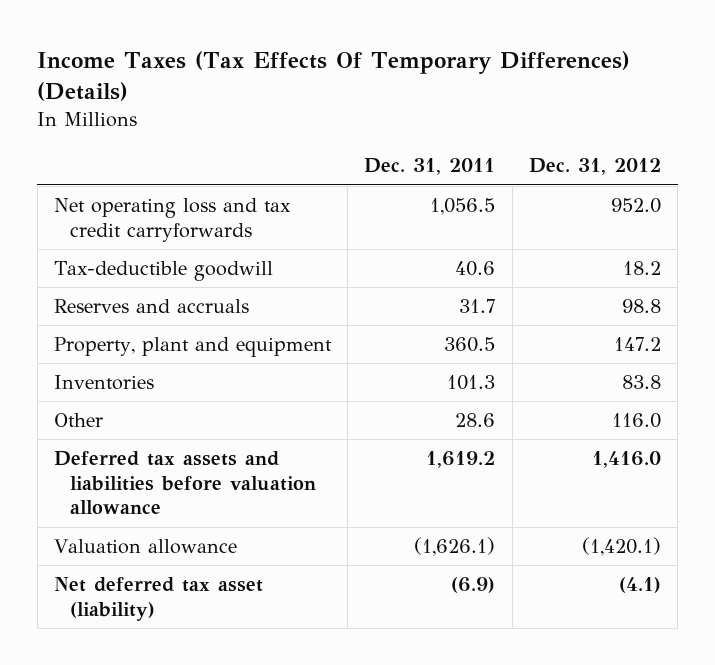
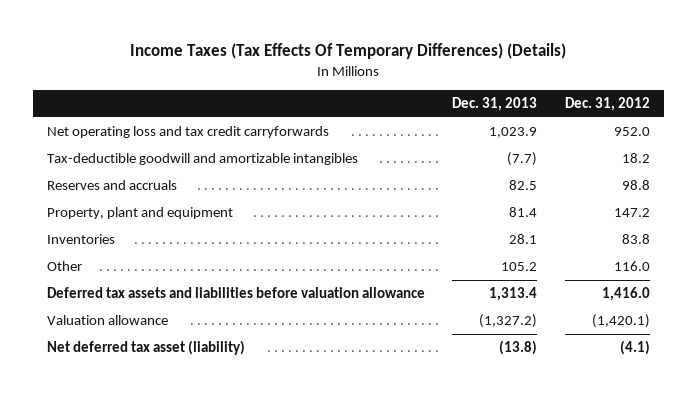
- | Dec. 31, 2011 | Dec. 31, 2012
+ | Dec. 31, 2013 | Dec. 31, 2012
- Tax-deductible goodwill | 40.6 | 18.2
+ Tax-deductible goodwill and amortizable intangibles | (7.7) | 18.2

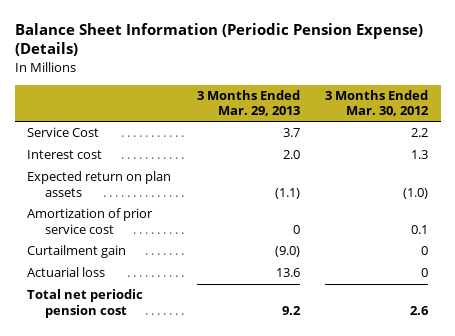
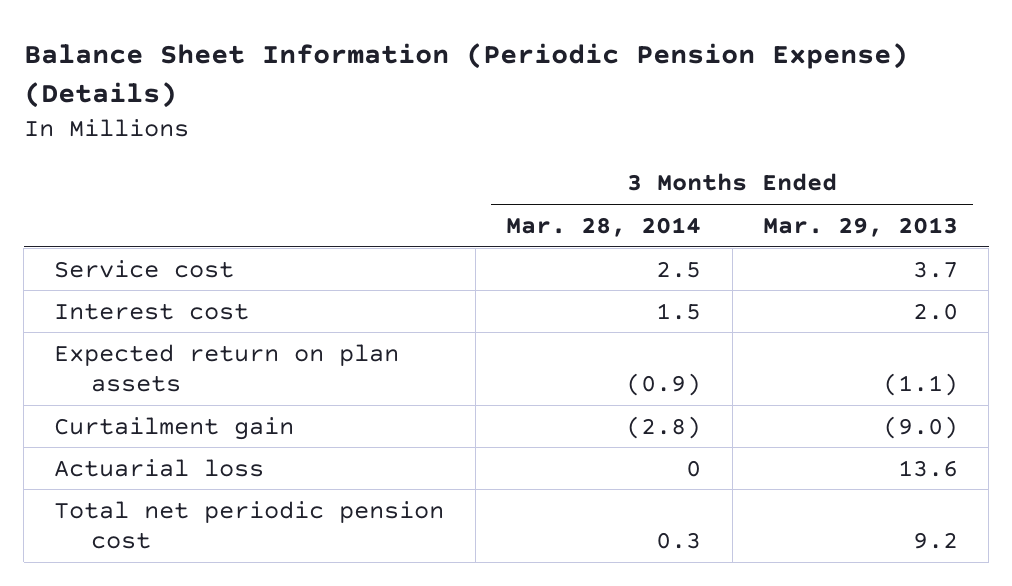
- | 3 Months Ended Mar. 29, 2013 | 3 Months Ended Mar. 30, 2012
+ | 3 Months Ended Mar. 28, 2014 | 3 Months Ended Mar. 29, 2013
- Service Cost | 3.7 | 2.2
+ Service cost | 2.5 | 3.7
- Amortization of prior service cost | 0 | 0.1

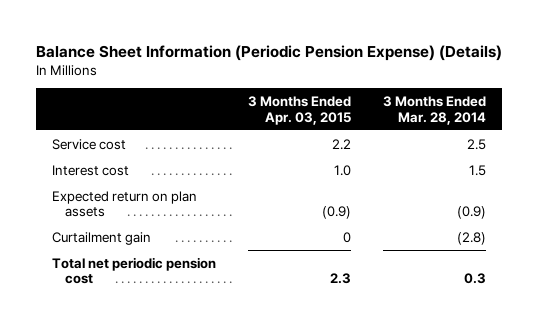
- | 3 Months Ended Mar. 28, 2014 | 3 Months Ended Mar. 29, 2013
+ | 3 Months Ended Apr. 03, 2015 | 3 Months Ended Mar. 28, 2014
- Actuarial loss | 0 | 13.6

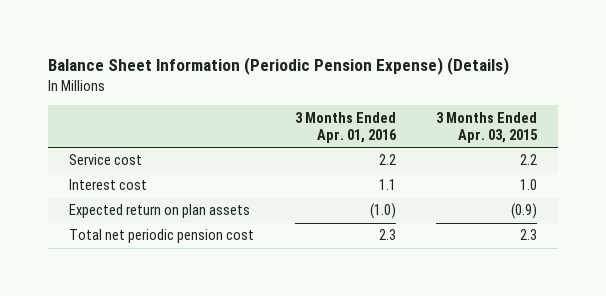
- | 3 Months Ended Apr. 03, 2015 | 3 Months Ended Mar. 28, 2014
+ | 3 Months Ended Apr. 01, 2016 | 3 Months Ended Apr. 03, 2015
- Curtailment gain | 0 | (2.8)

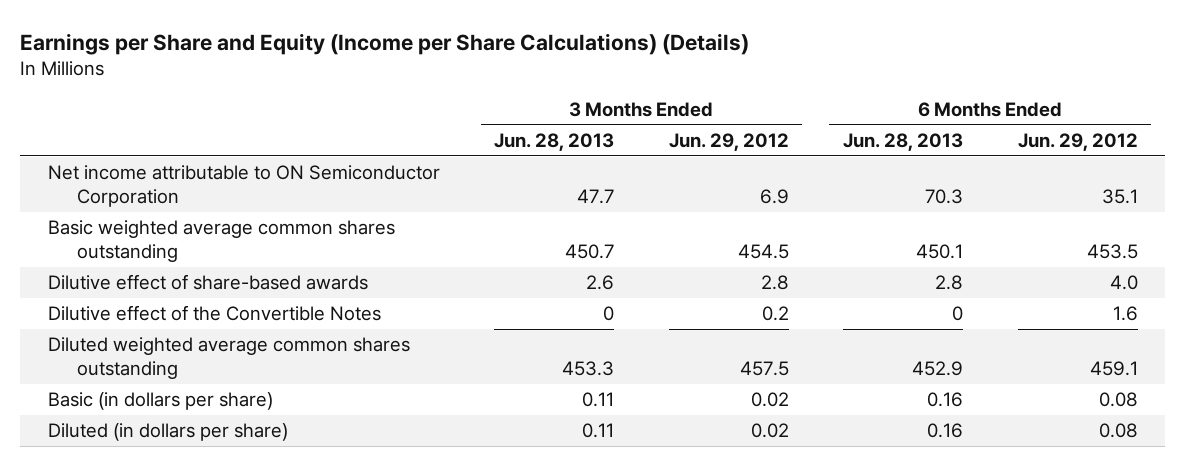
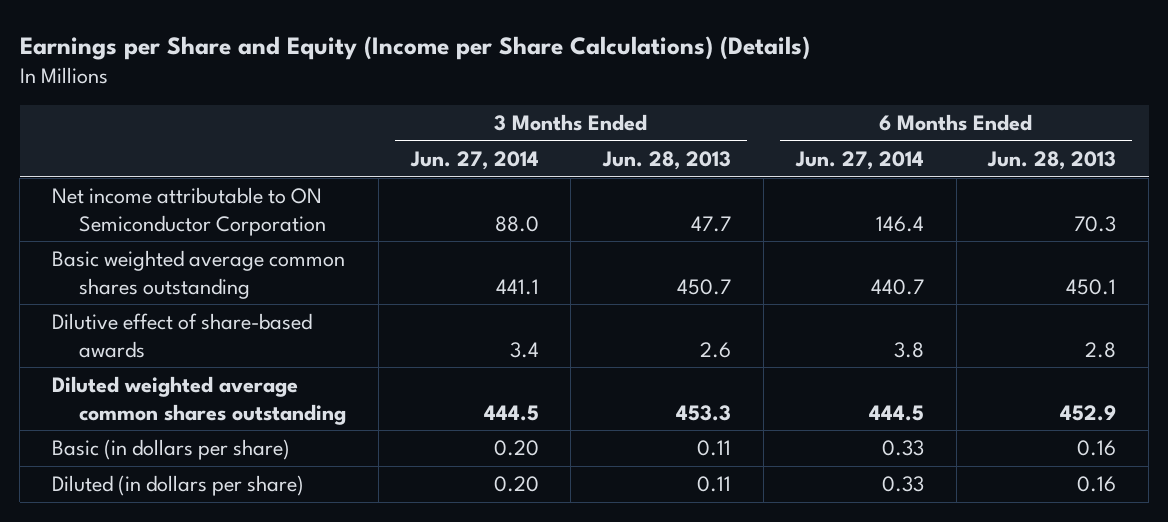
- | 3 Months Ended Jun. 28, 2013 | 3 Months Ended Jun. 29, 2012 | 6 Months Ended Jun. 28, 2013 | 6 Months Ended Jun. 29, 2012
+ | 3 Months Ended Jun. 27, 2014 | 3 Months Ended Jun. 28, 2013 | 6 Months Ended Jun. 27, 2014 | 6 Months Ended Jun. 28, 2013
- Dilutive effect of the Convertible Notes | 0 | 0.2 | 0 | 1.6

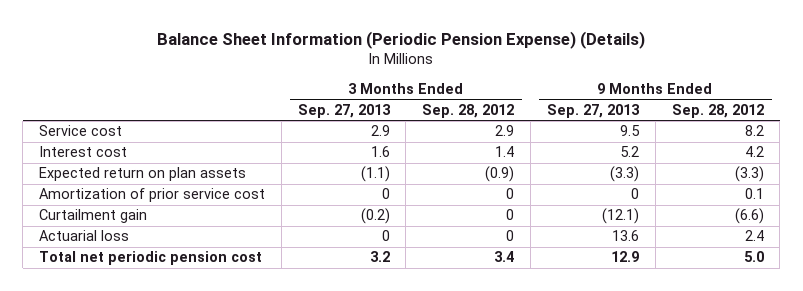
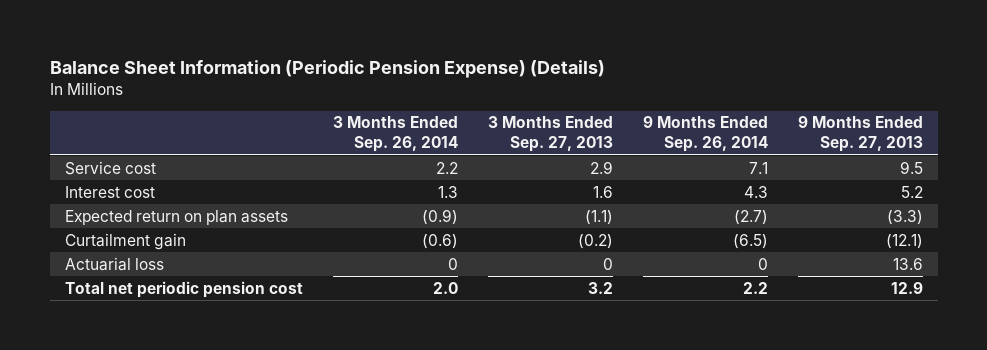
- | 3 Months Ended Sep. 27, 2013 | 3 Months Ended Sep. 28, 2012 | 9 Months Ended Sep. 27, 2013 | 9 Months Ended Sep. 28, 2012
+ | 3 Months Ended Sep. 26, 2014 | 3 Months Ended Sep. 27, 2013 | 9 Months Ended Sep. 26, 2014 | 9 Months Ended Sep. 27, 2013
- Amortization of prior service cost | 0 | 0 | 0 | 0.1

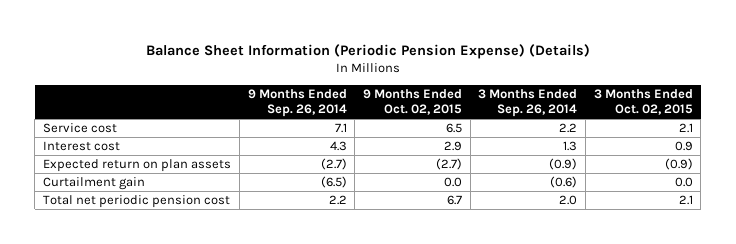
- | 3 Months Ended Sep. 26, 2014 | 3 Months Ended Sep. 27, 2013 | 9 Months Ended Sep. 26, 2014 | 9 Months Ended Sep. 27, 2013
+ | 9 Months Ended Sep. 26, 2014 | 9 Months Ended Oct. 02, 2015 | 3 Months Ended Sep. 26, 2014 | 3 Months Ended Oct. 02, 2015
- Actuarial loss | 0 | 0 | 0 | 13.6

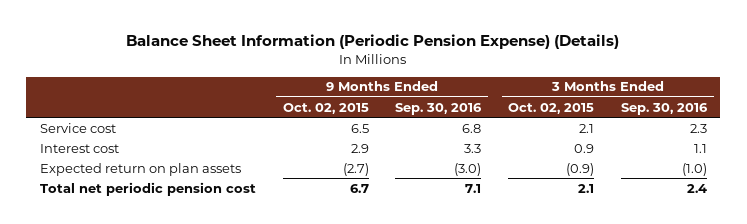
- | 9 Months Ended Sep. 26, 2014 | 9 Months Ended Oct. 02, 2015 | 3 Months Ended Sep. 26, 2014 | 3 Months Ended Oct. 02, 2015
+ | 9 Months Ended Oct. 02, 2015 | 9 Months Ended Sep. 30, 2016 | 3 Months Ended Oct. 02, 2015 | 3 Months Ended Sep. 30, 2016
- Curtailment gain | (6.5) | 0.0 | (0.6) | 0.0

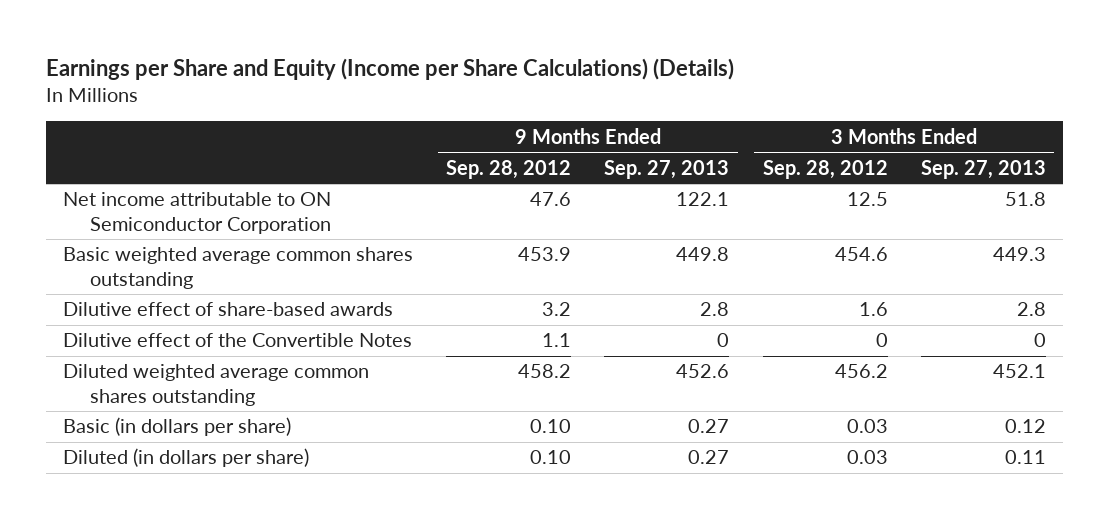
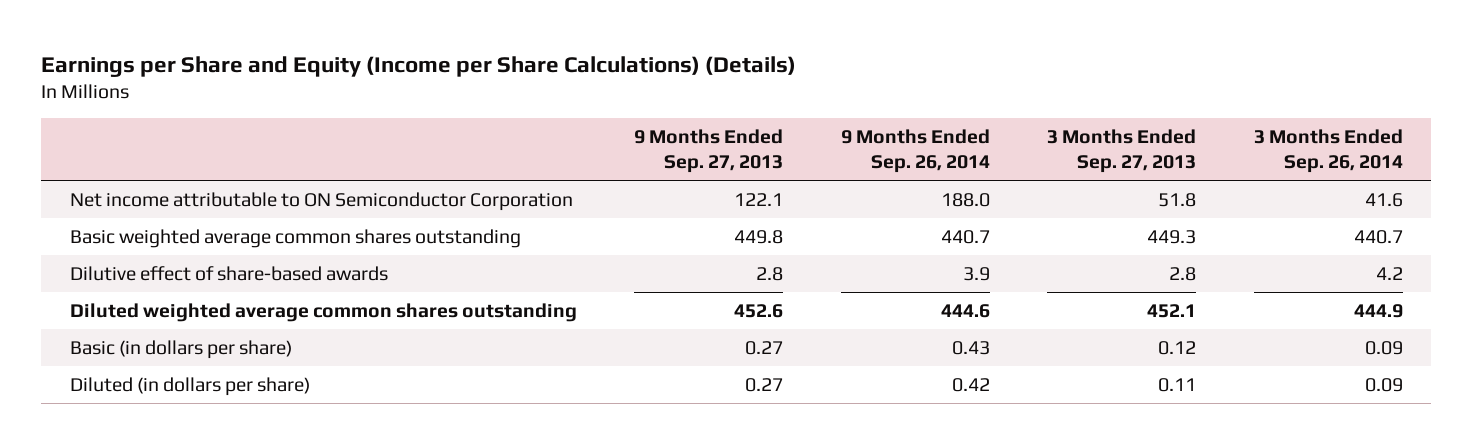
- | 9 Months Ended Sep. 28, 2012 | 9 Months Ended Sep. 27, 2013 | 3 Months Ended Sep. 28, 2012 | 3 Months Ended Sep. 27, 2013
+ | 9 Months Ended Sep. 27, 2013 | 9 Months Ended Sep. 26, 2014 | 3 Months Ended Sep. 27, 2013 | 3 Months Ended Sep. 26, 2014
- Dilutive effect of the Convertible Notes | 1.1 | 0 | 0 | 0

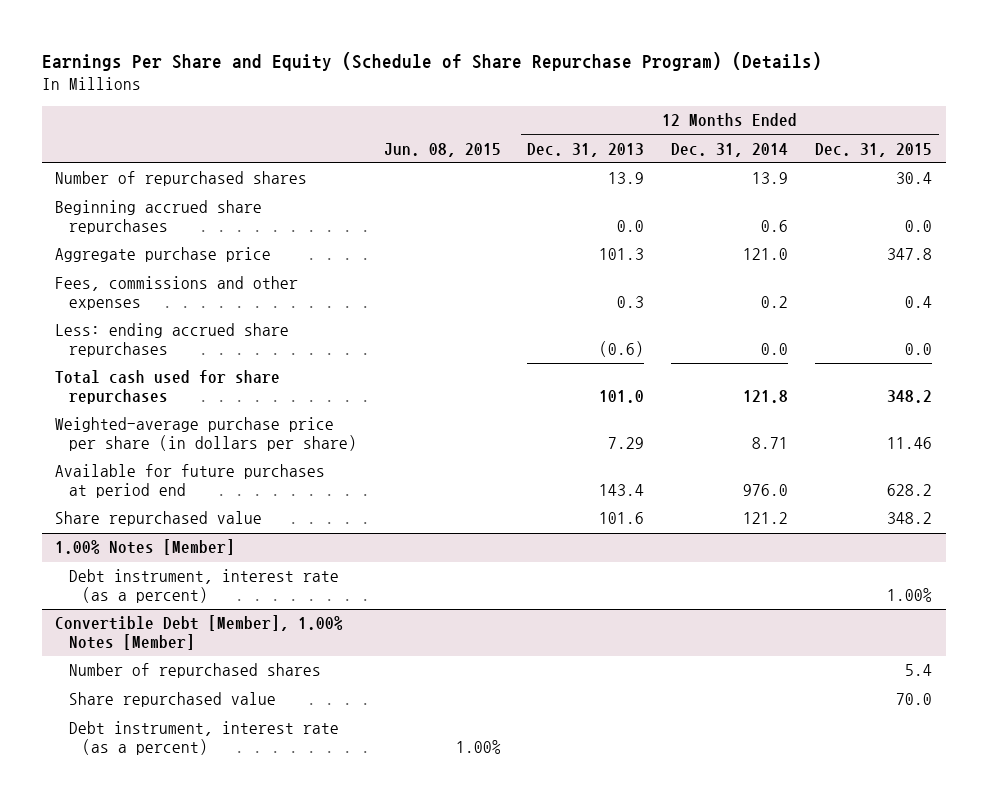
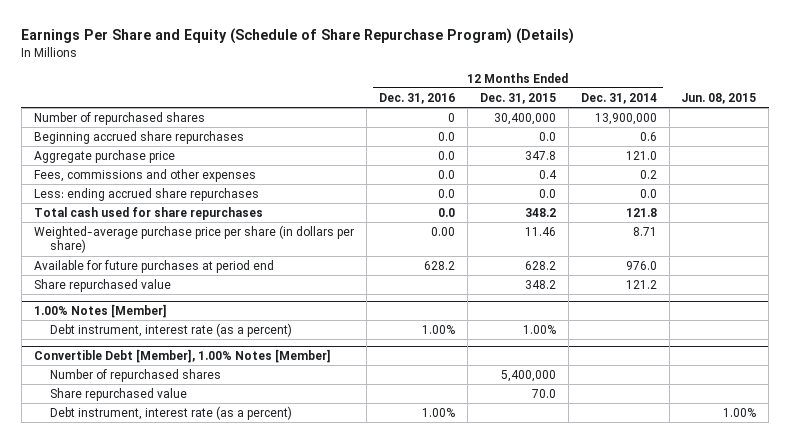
- | Jun. 08, 2015 | 12 Months Ended Dec. 31, 2013 | 12 Months Ended Dec. 31, 2014 | 12 Months Ended Dec. 31, 2015
+ | 12 Months Ended Dec. 31, 2016 | 12 Months Ended Dec. 31, 2015 | 12 Months Ended Dec. 31, 2014 | Jun. 08, 2015
- Number of repurchased shares | | 13.9 | 13.9 | 30.4
+ Number of repurchased shares | 0 | 30,400,000 | 13,900,000 |
@ Convertible Debt [Member], 1.00% Notes [Member]
- Number of repurchased shares | | | | 5.4
+ Number of repurchased shares | | 5,400,000 | |

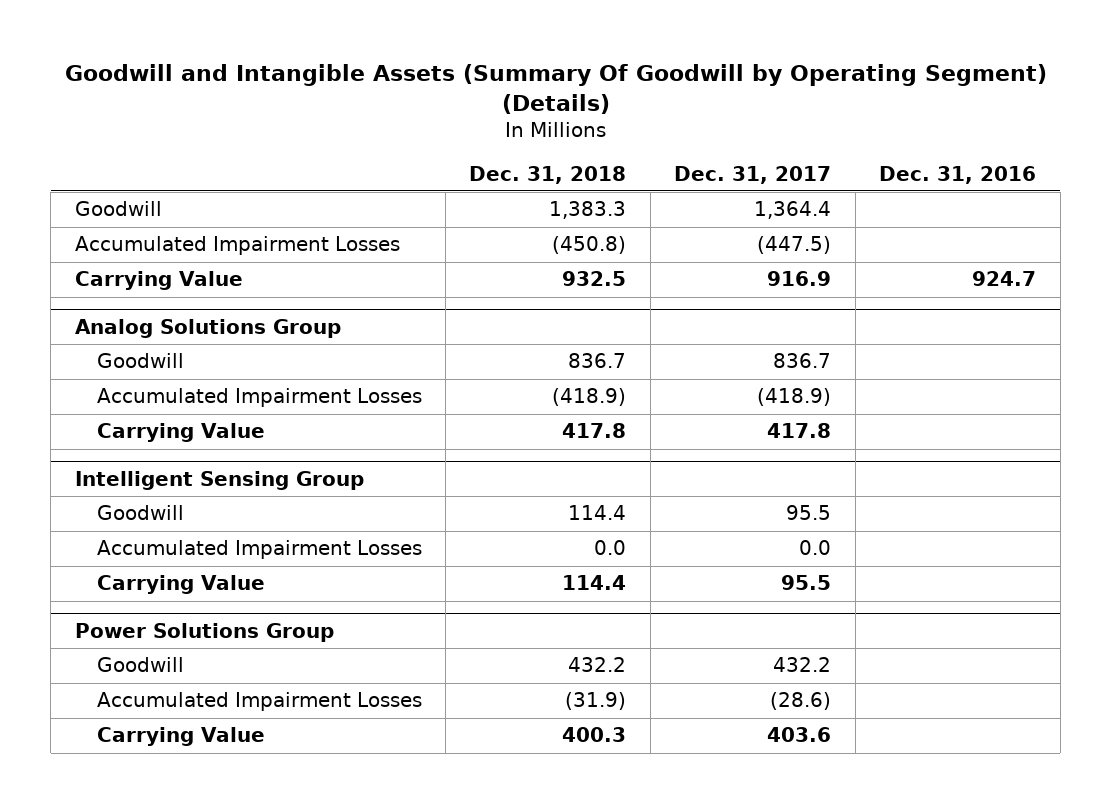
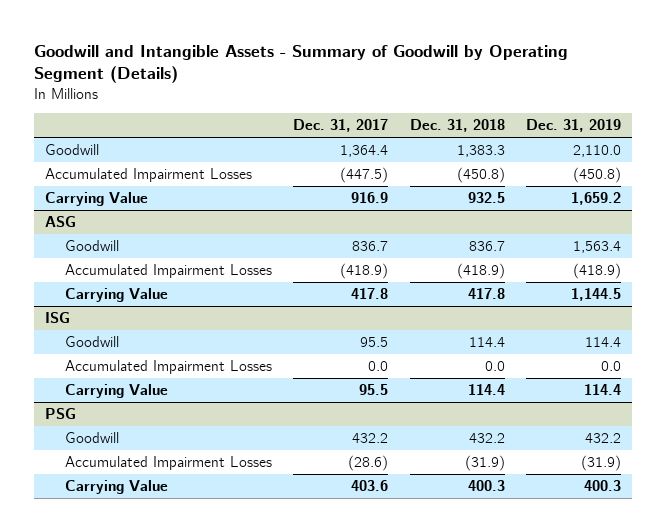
- Goodwill and Intangible Assets (Summary Of Goodwill by Operating Segment) (Details)
+ Goodwill and Intangible Assets - Summary of Goodwill by Operating Segment (Details)
- | Dec. 31, 2018 | Dec. 31, 2017 | Dec. 31, 2016
+ | Dec. 31, 2017 | Dec. 31, 2018 | Dec. 31, 2019
- Analog Solutions Group
+ ASG
- Intelligent Sensing Group
+ ISG
- Power Solutions Group
+ PSG

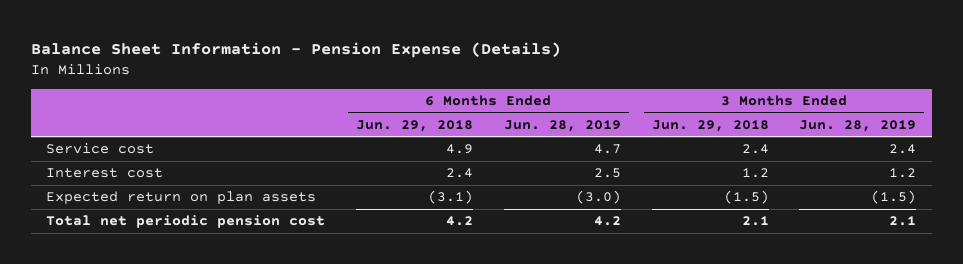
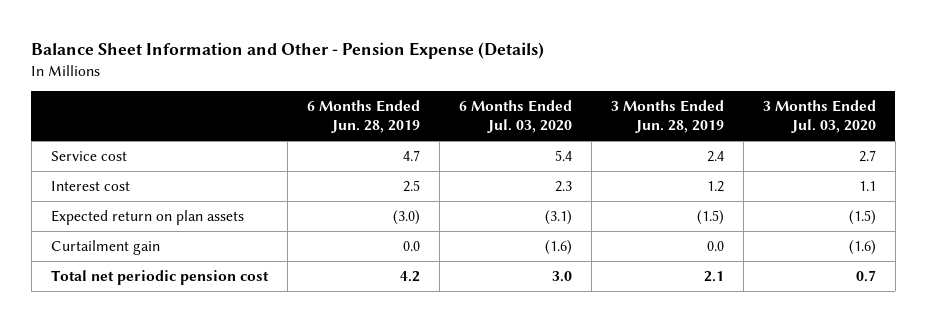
- Balance Sheet Information - Pension Expense (Details)
+ Balance Sheet Information and Other - Pension Expense (Details)
- | 6 Months Ended Jun. 29, 2018 | 6 Months Ended Jun. 28, 2019 | 3 Months Ended Jun. 29, 2018 | 3 Months Ended Jun. 28, 2019
+ | 6 Months Ended Jun. 28, 2019 | 6 Months Ended Jul. 03, 2020 | 3 Months Ended Jun. 28, 2019 | 3 Months Ended Jul. 03, 2020
+ Curtailment gain | 0.0 | (1.6) | 0.0 | (1.6)

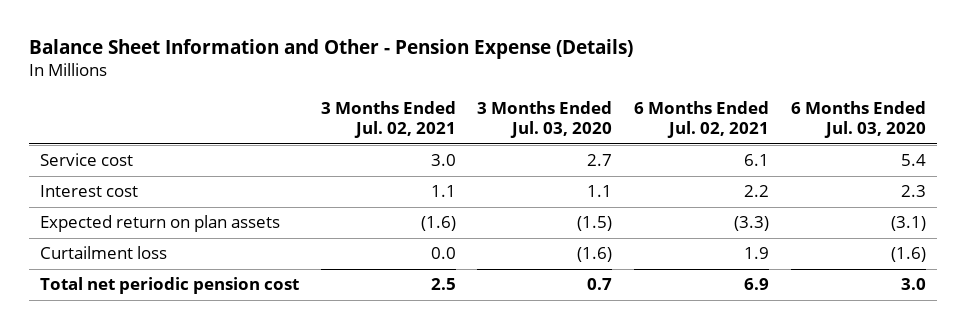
- | 6 Months Ended Jun. 28, 2019 | 6 Months Ended Jul. 03, 2020 | 3 Months Ended Jun. 28, 2019 | 3 Months Ended Jul. 03, 2020
+ | 3 Months Ended Jul. 02, 2021 | 3 Months Ended Jul. 03, 2020 | 6 Months Ended Jul. 02, 2021 | 6 Months Ended Jul. 03, 2020
- Curtailment gain | 0.0 | (1.6) | 0.0 | (1.6)
+ Curtailment loss | 0.0 | (1.6) | 1.9 | (1.6)

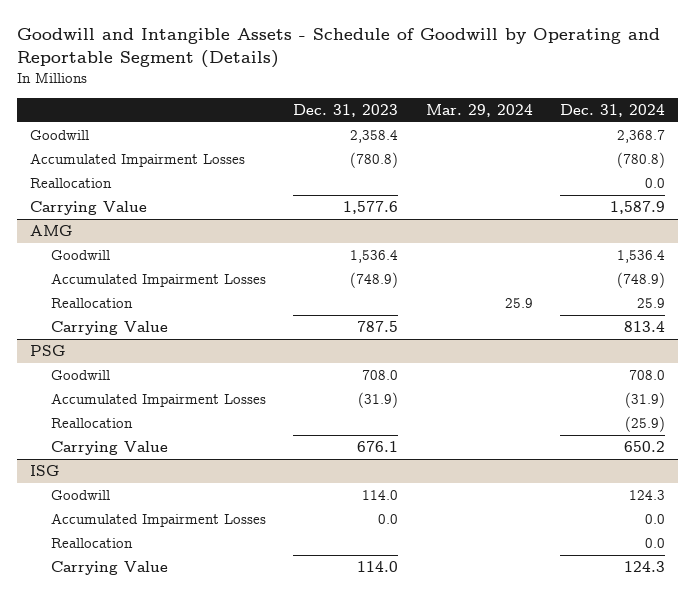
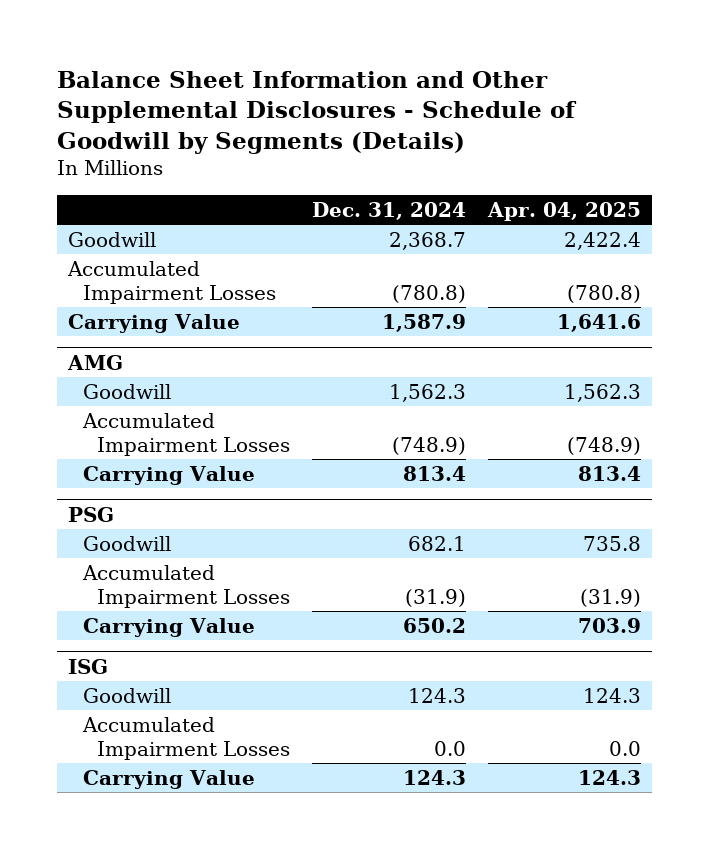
- Goodwill and Intangible Assets - Schedule of Goodwill by Operating and Reportable Segment (Details)
+ Balance Sheet Information and Other Supplemental Disclosures - Schedule of Goodwill by Segments (Details)
- | Dec. 31, 2023 | Mar. 29, 2024 | Dec. 31, 2024
+ | Dec. 31, 2024 | Apr. 04, 2025
- Reallocation | | | 0.0
@ AMG
- Goodwill | 1,536.4 | | 1,536.4
+ Goodwill | 1,562.3 | 1,562.3
- Reallocation | | 25.9 | 25.9
@ PSG
- Goodwill | 708.0 | | 708.0
+ Goodwill | 682.1 | 735.8
- Reallocation | | | (25.9)
@ ISG
- Reallocation | | | 0.0

